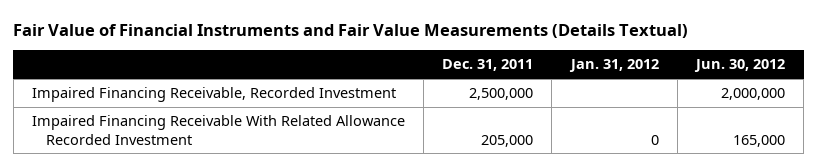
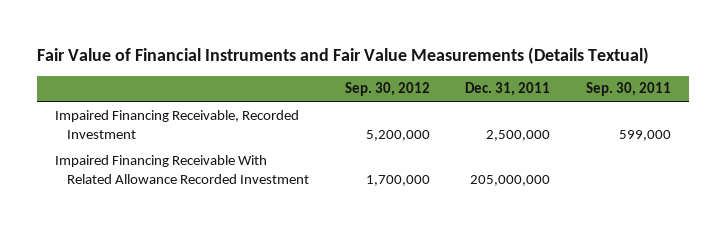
- | Dec. 31, 2011 | Jan. 31, 2012 | Jun. 30, 2012
+ | Sep. 30, 2012 | Dec. 31, 2011 | Sep. 30, 2011
- Impaired Financing Receivable With Related Allowance Recorded Investment | 205,000 | 0 | 165,000
+ Impaired Financing Receivable With Related Allowance Recorded Investment | 1,700,000 | 205,000,000 |

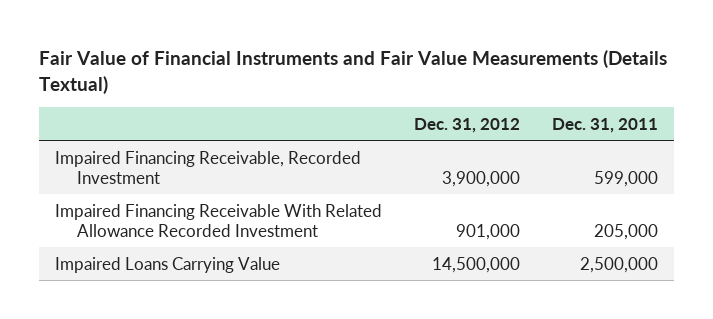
- | Sep. 30, 2012 | Dec. 31, 2011 | Sep. 30, 2011
+ | Dec. 31, 2012 | Dec. 31, 2011
- Impaired Financing Receivable, Recorded Investment | 5,200,000 | 2,500,000 | 599,000
- Impaired Financing Receivable With Related Allowance Recorded Investment | 1,700,000 | 205,000,000 |
+ Impaired Financing Receivable, Recorded Investment | 3,900,000 | 599,000
+ Impaired Financing Receivable With Related Allowance Recorded Investment | 901,000 | 205,000
+ Impaired Loans Carrying Value | 14,500,000 | 2,500,000

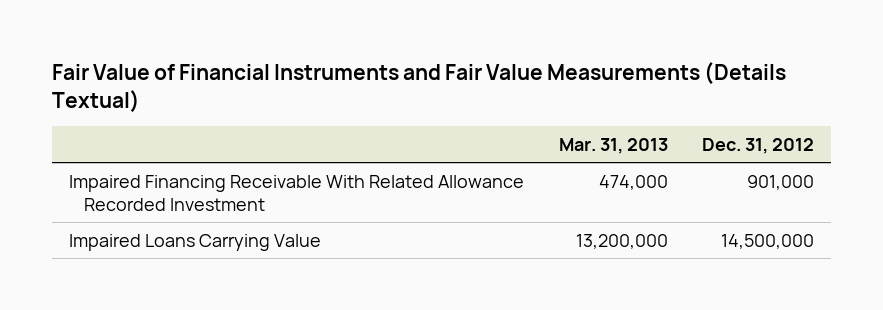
- | Dec. 31, 2012 | Dec. 31, 2011
+ | Mar. 31, 2013 | Dec. 31, 2012
- Impaired Financing Receivable, Recorded Investment | 3,900,000 | 599,000

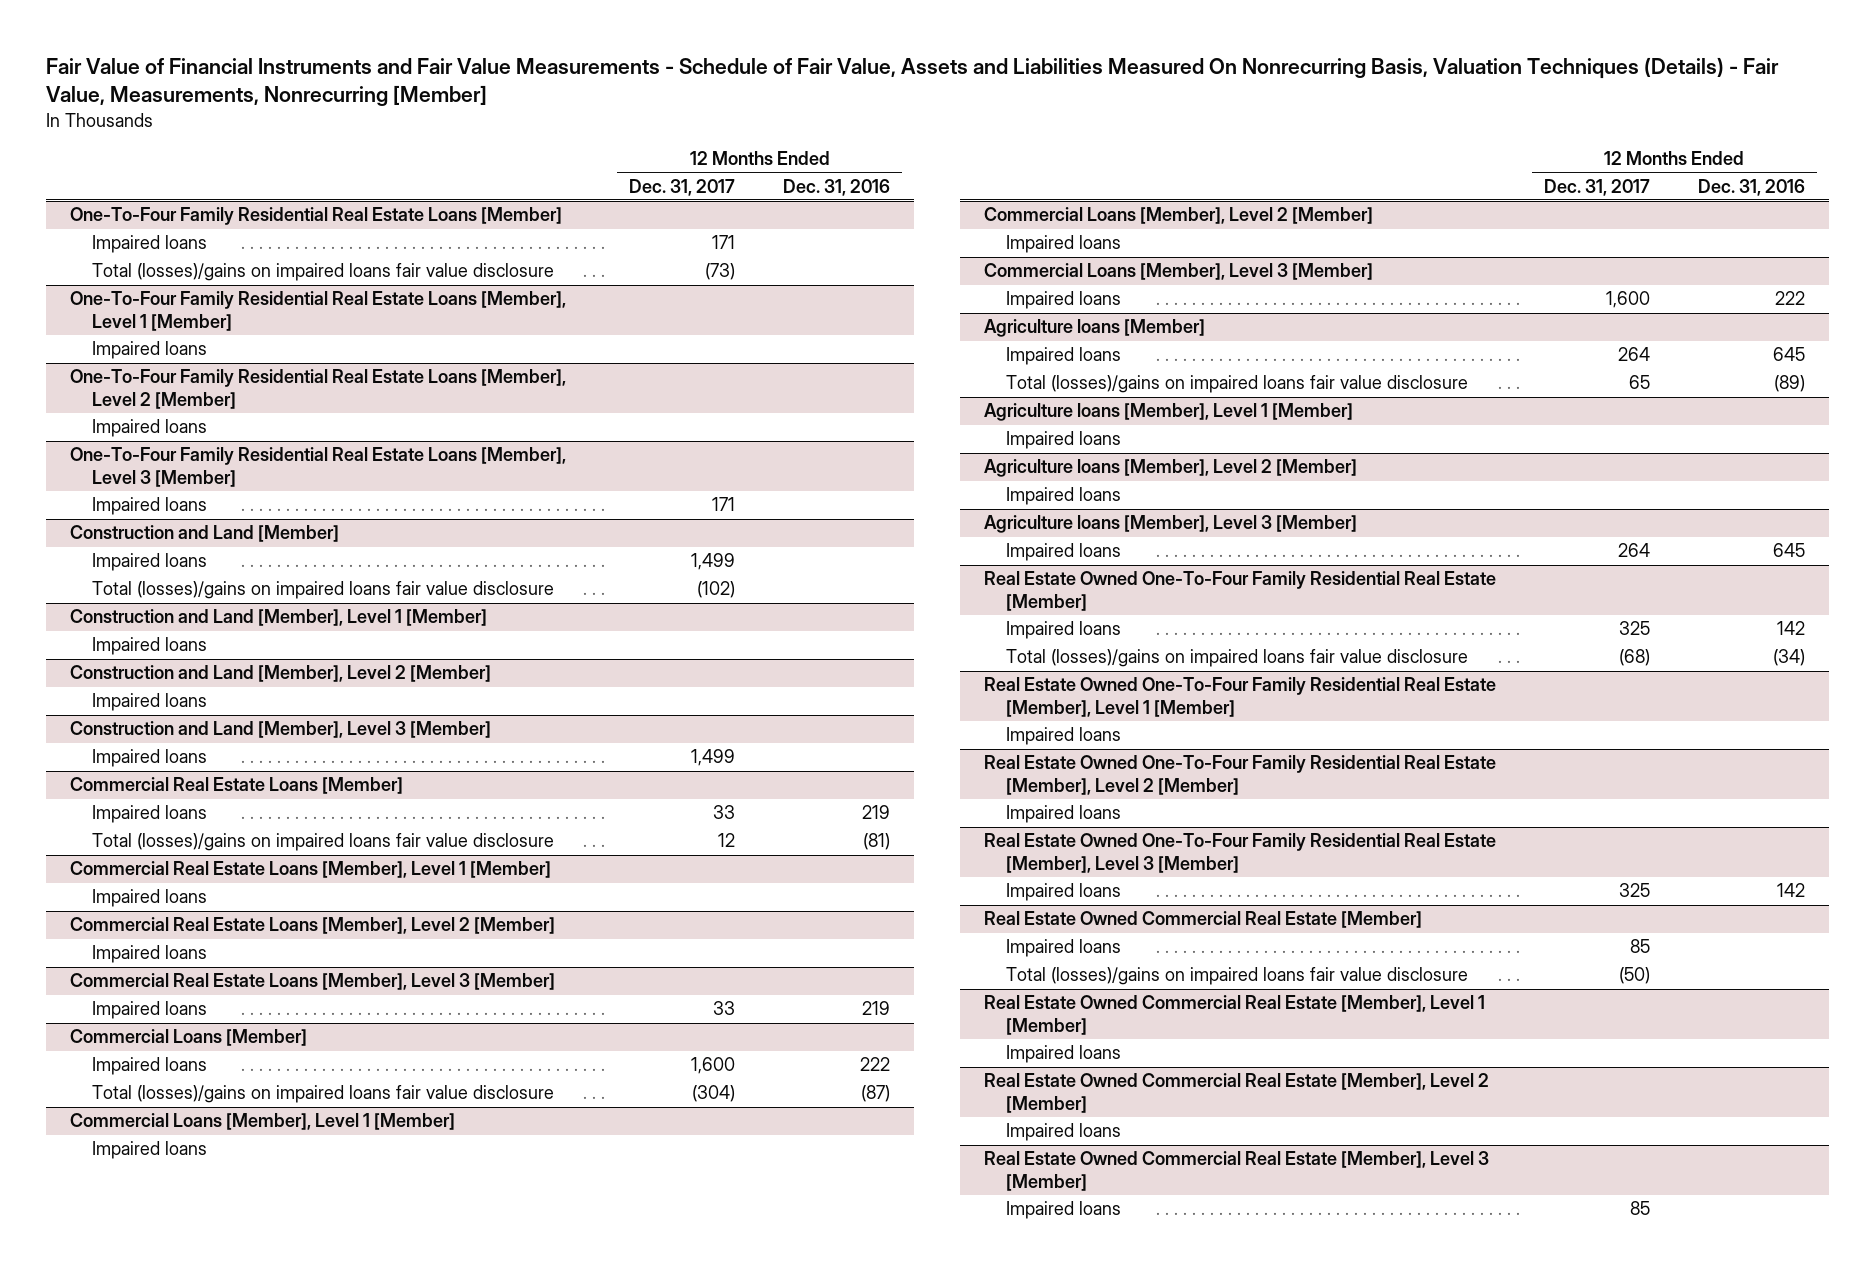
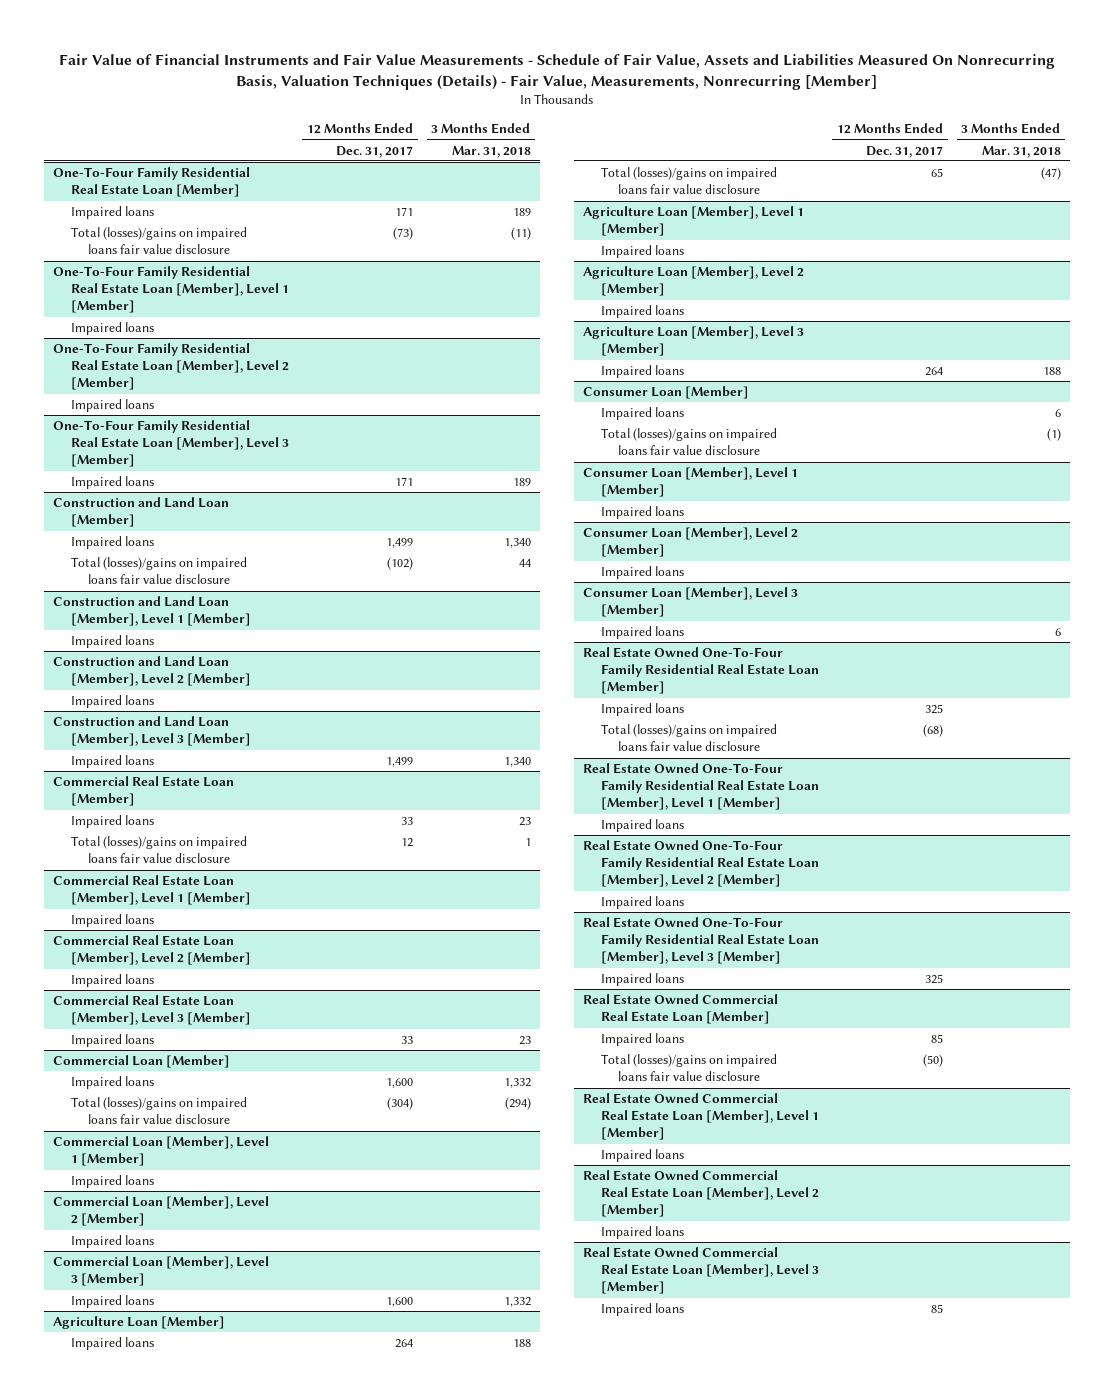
- | 12 Months Ended Dec. 31, 2017 | 12 Months Ended Dec. 31, 2016
+ | 12 Months Ended Dec. 31, 2017 | 3 Months Ended Mar. 31, 2018
- One-To-Four Family Residential Real Estate Loans [Member]
+ One-To-Four Family Residential Real Estate Loan [Member]
- One-To-Four Family Residential Real Estate Loans [Member], Level 1 [Member]
+ One-To-Four Family Residential Real Estate Loan [Member], Level 1 [Member]
- One-To-Four Family Residential Real Estate Loans [Member], Level 2 [Member]
+ One-To-Four Family Residential Real Estate Loan [Member], Level 2 [Member]
- One-To-Four Family Residential Real Estate Loans [Member], Level 3 [Member]
+ One-To-Four Family Residential Real Estate Loan [Member], Level 3 [Member]
- Construction and Land [Member]
+ Construction and Land Loan [Member]
- Construction and Land [Member], Level 1 [Member]
+ Construction and Land Loan [Member], Level 1 [Member]
- Construction and Land [Member], Level 2 [Member]
+ Construction and Land Loan [Member], Level 2 [Member]
- Construction and Land [Member], Level 3 [Member]
+ Construction and Land Loan [Member], Level 3 [Member]
- Commercial Real Estate Loans [Member]
+ Commercial Real Estate Loan [Member]
- Commercial Real Estate Loans [Member], Level 1 [Member]
+ Commercial Real Estate Loan [Member], Level 1 [Member]
- Commercial Real Estate Loans [Member], Level 2 [Member]
+ Commercial Real Estate Loan [Member], Level 2 [Member]
- Commercial Real Estate Loans [Member], Level 3 [Member]
+ Commercial Real Estate Loan [Member], Level 3 [Member]
- Commercial Loans [Member]
+ Commercial Loan [Member]
- Commercial Loans [Member], Level 1 [Member]
+ Commercial Loan [Member], Level 1 [Member]
- Commercial Loans [Member], Level 2 [Member]
+ Commercial Loan [Member], Level 2 [Member]
- Commercial Loans [Member], Level 3 [Member]
+ Commercial Loan [Member], Level 3 [Member]
- Agriculture loans [Member]
+ Agriculture Loan [Member]
- Agriculture loans [Member], Level 1 [Member]
+ Agriculture Loan [Member], Level 1 [Member]
- Agriculture loans [Member], Level 2 [Member]
+ Agriculture Loan [Member], Level 2 [Member]
- Agriculture loans [Member], Level 3 [Member]
+ Agriculture Loan [Member], Level 3 [Member]
- Real Estate Owned One-To-Four Family Residential Real Estate [Member]
+ Consumer Loan [Member]
+ Impaired loans | | 6
+ Total (losses)/gains on impaired loans fair value disclosure | | (1)
+ Consumer Loan [Member], Level 1 [Member]
+ Impaired loans
+ Consumer Loan [Member], Level 2 [Member]
+ Impaired loans
+ Consumer Loan [Member], Level 3 [Member]
+ Impaired loans | | 6
+ Real Estate Owned One-To-Four Family Residential Real Estate Loan [Member]
- Real Estate Owned One-To-Four Family Residential Real Estate [Member], Level 1 [Member]
+ Real Estate Owned One-To-Four Family Residential Real Estate Loan [Member], Level 1 [Member]
- Real Estate Owned One-To-Four Family Residential Real Estate [Member], Level 2 [Member]
+ Real Estate Owned One-To-Four Family Residential Real Estate Loan [Member], Level 2 [Member]
- Real Estate Owned One-To-Four Family Residential Real Estate [Member], Level 3 [Member]
+ Real Estate Owned One-To-Four Family Residential Real Estate Loan [Member], Level 3 [Member]
- Real Estate Owned Commercial Real Estate [Member]
+ Real Estate Owned Commercial Real Estate Loan [Member]
- Real Estate Owned Commercial Real Estate [Member], Level 1 [Member]
+ Real Estate Owned Commercial Real Estate Loan [Member], Level 1 [Member]
- Real Estate Owned Commercial Real Estate [Member], Level 2 [Member]
+ Real Estate Owned Commercial Real Estate Loan [Member], Level 2 [Member]
- Real Estate Owned Commercial Real Estate [Member], Level 3 [Member]
+ Real Estate Owned Commercial Real Estate Loan [Member], Level 3 [Member]

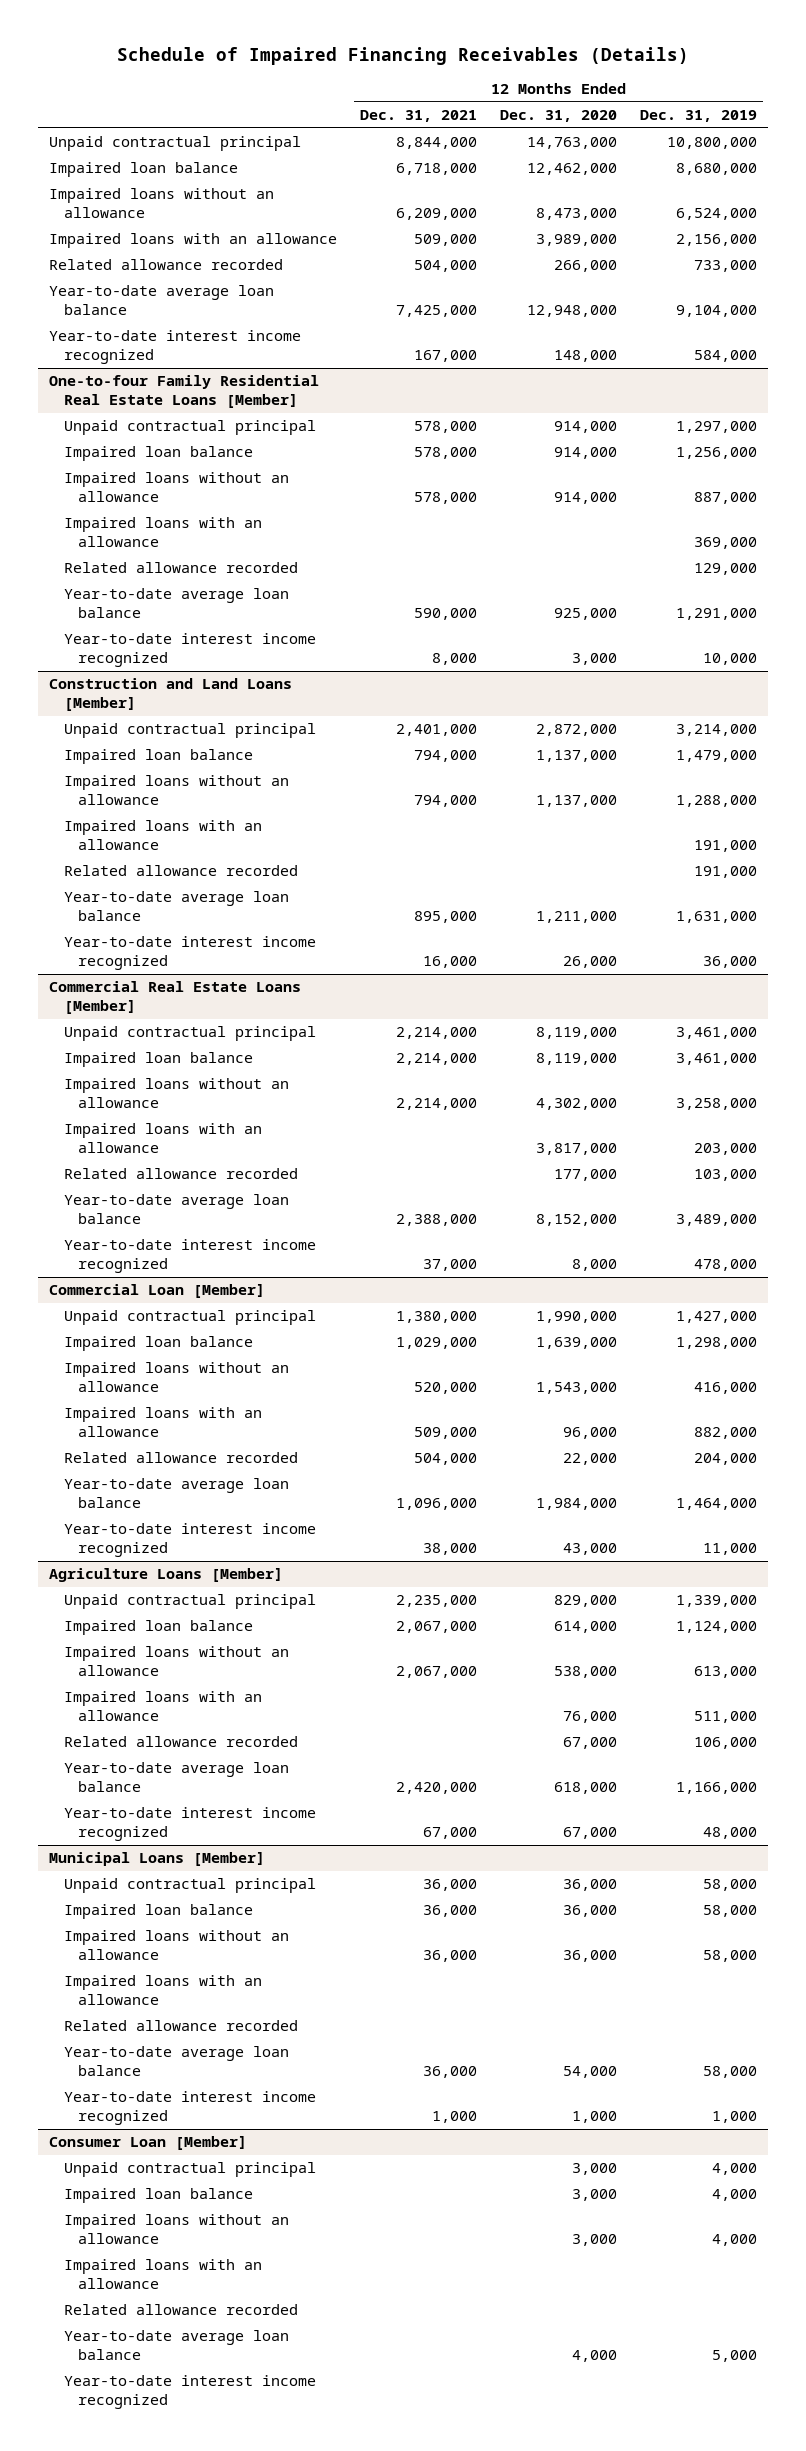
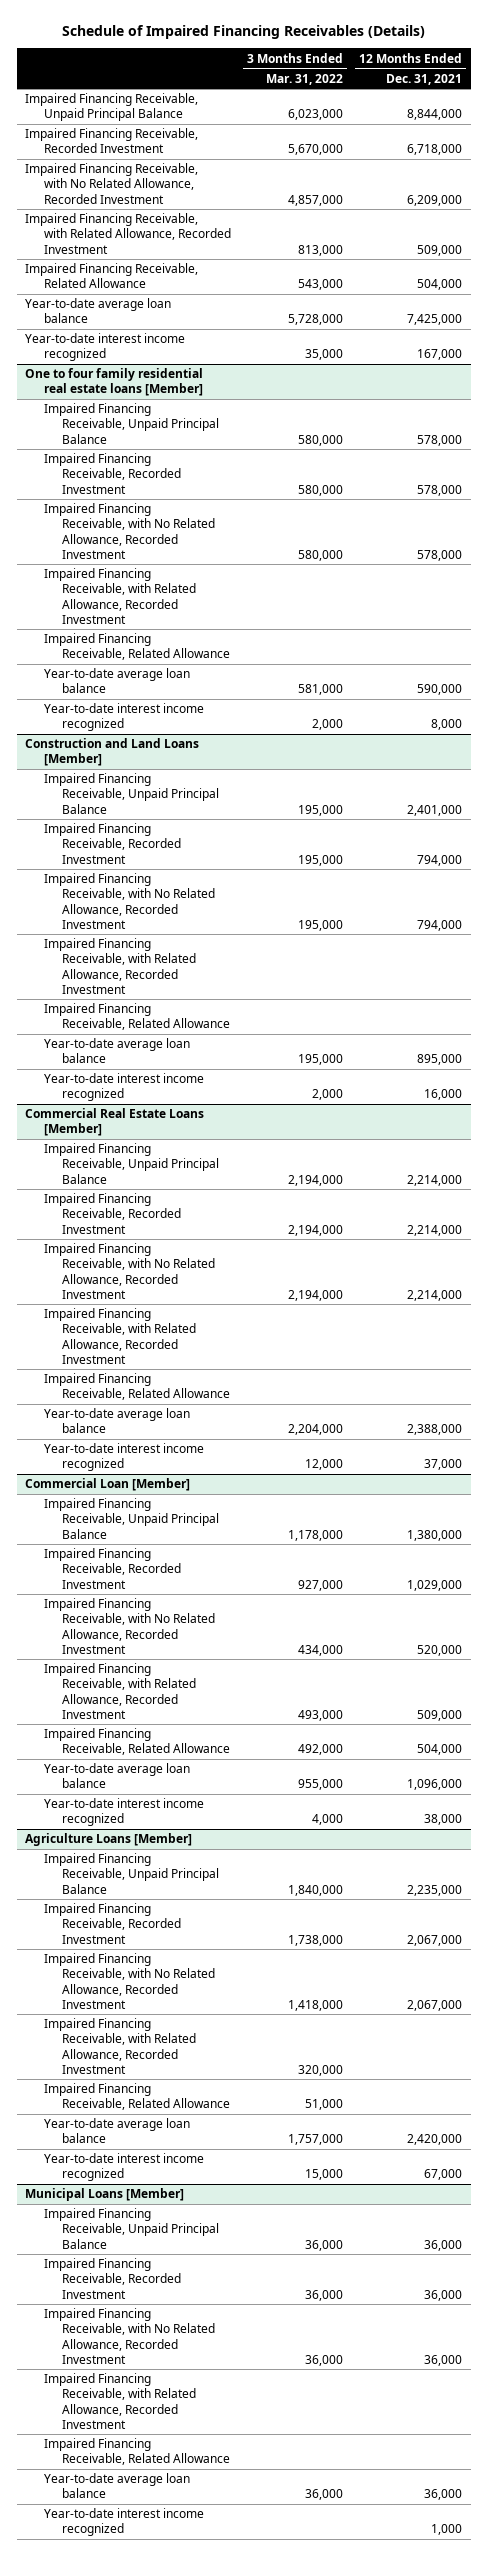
- | 12 Months Ended Dec. 31, 2021 | 12 Months Ended Dec. 31, 2020 | 12 Months Ended Dec. 31, 2019
+ | 3 Months Ended Mar. 31, 2022 | 12 Months Ended Dec. 31, 2021
- Unpaid contractual principal | 8,844,000 | 14,763,000 | 10,800,000
- Impaired loan balance | 6,718,000 | 12,462,000 | 8,680,000
- Impaired loans without an allowance | 6,209,000 | 8,473,000 | 6,524,000
- Impaired loans with an allowance | 509,000 | 3,989,000 | 2,156,000
- Related allowance recorded | 504,000 | 266,000 | 733,000
+ Impaired Financing Receivable, Unpaid Principal Balance | 6,023,000 | 8,844,000
+ Impaired Financing Receivable, Recorded Investment | 5,670,000 | 6,718,000
+ Impaired Financing Receivable, with No Related Allowance, Recorded Investment | 4,857,000 | 6,209,000
+ Impaired Financing Receivable, with Related Allowance, Recorded Investment | 813,000 | 509,000
+ Impaired Financing Receivable, Related Allowance | 543,000 | 504,000
- One-to-four Family Residential Real Estate Loans [Member]
- Unpaid contractual principal | 578,000 | 914,000 | 1,297,000
- Impaired loan balance | 578,000 | 914,000 | 1,256,000
- Impaired loans without an allowance | 578,000 | 914,000 | 887,000
- Impaired loans with an allowance | | | 369,000
- Related allowance recorded | | | 129,000
+ One to four family residential real estate loans [Member]
+ Impaired Financing Receivable, Unpaid Principal Balance | 580,000 | 578,000
+ Impaired Financing Receivable, Recorded Investment | 580,000 | 578,000
+ Impaired Financing Receivable, with No Related Allowance, Recorded Investment | 580,000 | 578,000
+ Impaired Financing Receivable, with Related Allowance, Recorded Investment
+ Impaired Financing Receivable, Related Allowance
@ Construction and Land Loans [Member]
- Unpaid contractual principal | 2,401,000 | 2,872,000 | 3,214,000
- Impaired loan balance | 794,000 | 1,137,000 | 1,479,000
- Impaired loans without an allowance | 794,000 | 1,137,000 | 1,288,000
- Impaired loans with an allowance | | | 191,000
- Related allowance recorded | | | 191,000
+ Impaired Financing Receivable, Unpaid Principal Balance | 195,000 | 2,401,000
+ Impaired Financing Receivable, Recorded Investment | 195,000 | 794,000
+ Impaired Financing Receivable, with No Related Allowance, Recorded Investment | 195,000 | 794,000
+ Impaired Financing Receivable, with Related Allowance, Recorded Investment
+ Impaired Financing Receivable, Related Allowance
@ Commercial Real Estate Loans [Member]
- Unpaid contractual principal | 2,214,000 | 8,119,000 | 3,461,000
- Impaired loan balance | 2,214,000 | 8,119,000 | 3,461,000
- Impaired loans without an allowance | 2,214,000 | 4,302,000 | 3,258,000
- Impaired loans with an allowance | | 3,817,000 | 203,000
- Related allowance recorded | | 177,000 | 103,000
+ Impaired Financing Receivable, Unpaid Principal Balance | 2,194,000 | 2,214,000
+ Impaired Financing Receivable, Recorded Investment | 2,194,000 | 2,214,000
+ Impaired Financing Receivable, with No Related Allowance, Recorded Investment | 2,194,000 | 2,214,000
+ Impaired Financing Receivable, with Related Allowance, Recorded Investment
+ Impaired Financing Receivable, Related Allowance
@ Commercial Loan [Member]
- Unpaid contractual principal | 1,380,000 | 1,990,000 | 1,427,000
- Impaired loan balance | 1,029,000 | 1,639,000 | 1,298,000
- Impaired loans without an allowance | 520,000 | 1,543,000 | 416,000
- Impaired loans with an allowance | 509,000 | 96,000 | 882,000
- Related allowance recorded | 504,000 | 22,000 | 204,000
+ Impaired Financing Receivable, Unpaid Principal Balance | 1,178,000 | 1,380,000
+ Impaired Financing Receivable, Recorded Investment | 927,000 | 1,029,000
+ Impaired Financing Receivable, with No Related Allowance, Recorded Investment | 434,000 | 520,000
+ Impaired Financing Receivable, with Related Allowance, Recorded Investment | 493,000 | 509,000
+ Impaired Financing Receivable, Related Allowance | 492,000 | 504,000
@ Agriculture Loans [Member]
- Unpaid contractual principal | 2,235,000 | 829,000 | 1,339,000
- Impaired loan balance | 2,067,000 | 614,000 | 1,124,000
- Impaired loans without an allowance | 2,067,000 | 538,000 | 613,000
- Impaired loans with an allowance | | 76,000 | 511,000
- Related allowance recorded | | 67,000 | 106,000
+ Impaired Financing Receivable, Unpaid Principal Balance | 1,840,000 | 2,235,000
+ Impaired Financing Receivable, Recorded Investment | 1,738,000 | 2,067,000
+ Impaired Financing Receivable, with No Related Allowance, Recorded Investment | 1,418,000 | 2,067,000
+ Impaired Financing Receivable, with Related Allowance, Recorded Investment | 320,000 |
+ Impaired Financing Receivable, Related Allowance | 51,000 |
@ Municipal Loans [Member]
- Unpaid contractual principal | 36,000 | 36,000 | 58,000
- Impaired loan balance | 36,000 | 36,000 | 58,000
- Impaired loans without an allowance | 36,000 | 36,000 | 58,000
- Impaired loans with an allowance
- Related allowance recorded
+ Impaired Financing Receivable, Unpaid Principal Balance | 36,000 | 36,000
+ Impaired Financing Receivable, Recorded Investment | 36,000 | 36,000
+ Impaired Financing Receivable, with No Related Allowance, Recorded Investment | 36,000 | 36,000
+ Impaired Financing Receivable, with Related Allowance, Recorded Investment
+ Impaired Financing Receivable, Related Allowance
- Consumer Loan [Member]
- Unpaid contractual principal | | 3,000 | 4,000
- Impaired loan balance | | 3,000 | 4,000
- Impaired loans without an allowance | | 3,000 | 4,000
- Impaired loans with an allowance
- Related allowance recorded
- Year-to-date average loan balance | | 4,000 | 5,000
- Year-to-date interest income recognized

